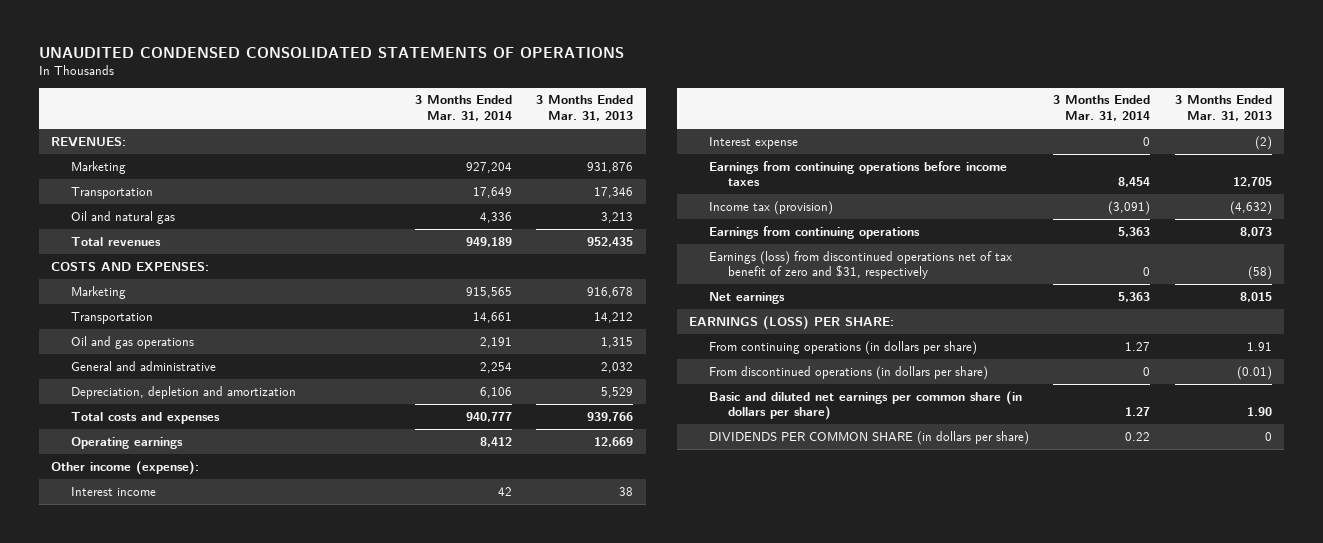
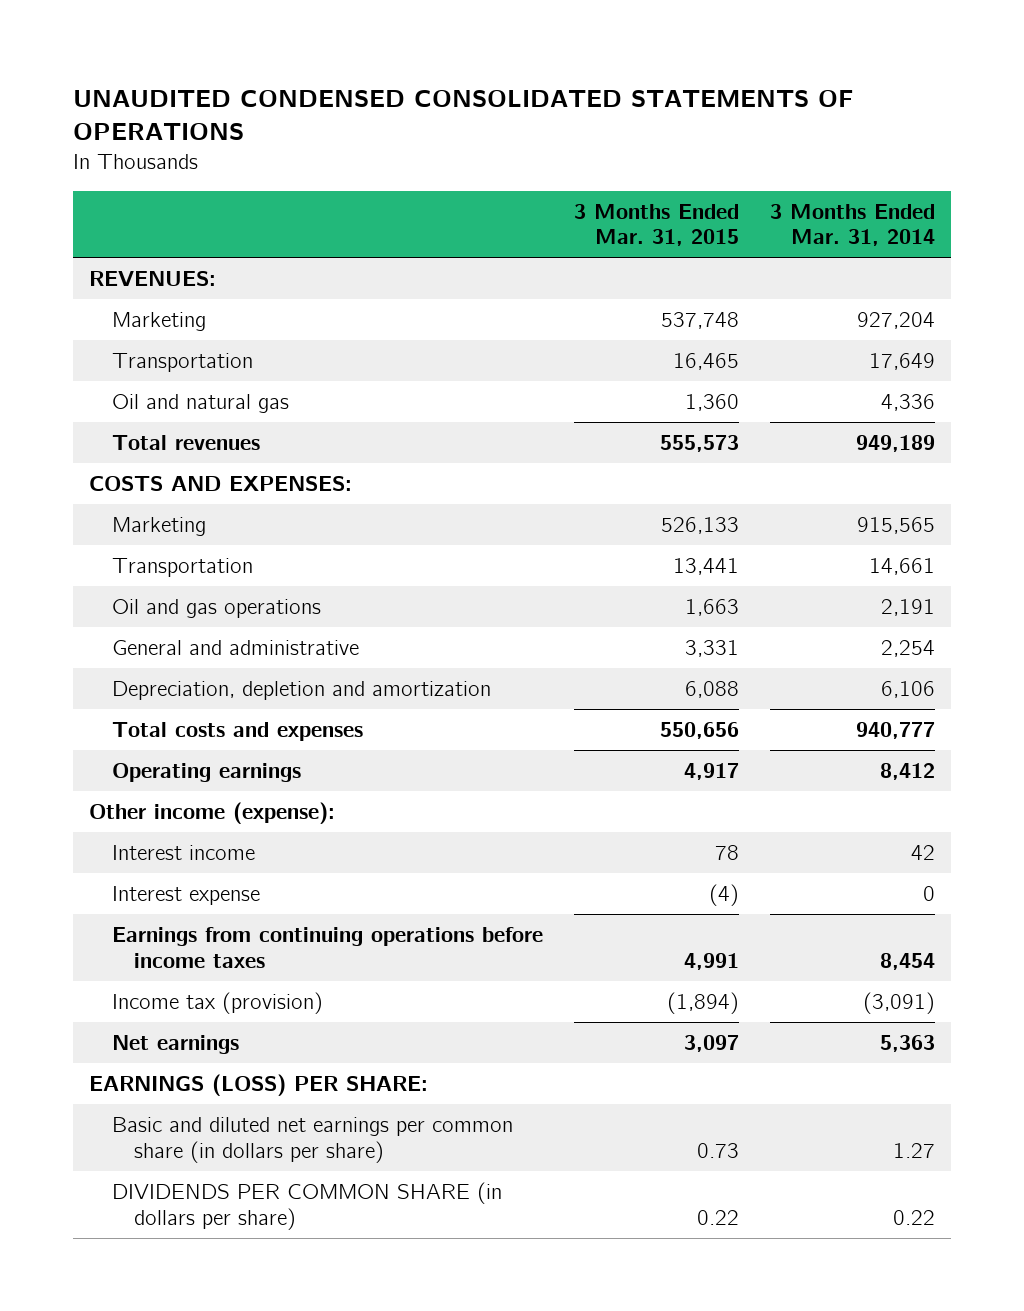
- | 3 Months Ended Mar. 31, 2014 | 3 Months Ended Mar. 31, 2013
+ | 3 Months Ended Mar. 31, 2015 | 3 Months Ended Mar. 31, 2014
- Earnings from continuing operations | 5,363 | 8,073
- Earnings (loss) from discontinued operations net of tax benefit of zero and $31, respectively | 0 | (58)
- From continuing operations (in dollars per share) | 1.27 | 1.91
- From discontinued operations (in dollars per share) | 0 | (0.01)

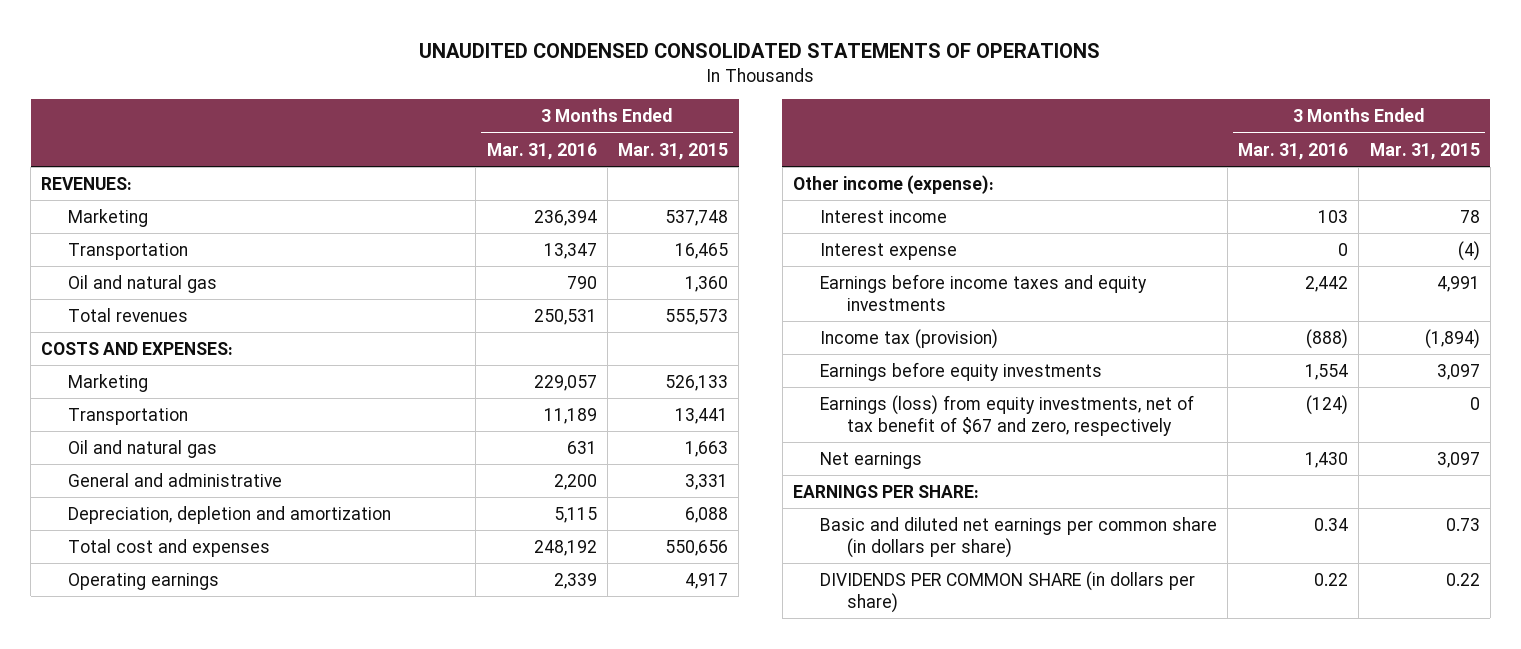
- | 3 Months Ended Mar. 31, 2015 | 3 Months Ended Mar. 31, 2014
+ | 3 Months Ended Mar. 31, 2016 | 3 Months Ended Mar. 31, 2015
- Oil and gas operations | 1,663 | 2,191
+ Oil and natural gas | 631 | 1,663
- Total costs and expenses | 550,656 | 940,777
+ Total cost and expenses | 248,192 | 550,656
- Earnings from continuing operations before income taxes | 4,991 | 8,454
+ Earnings before income taxes and equity investments | 2,442 | 4,991
+ Earnings before equity investments | 1,554 | 3,097
+ Earnings (loss) from equity investments, net of tax benefit of $67 and zero, respectively | (124) | 0
- EARNINGS (LOSS) PER SHARE:
+ EARNINGS PER SHARE:

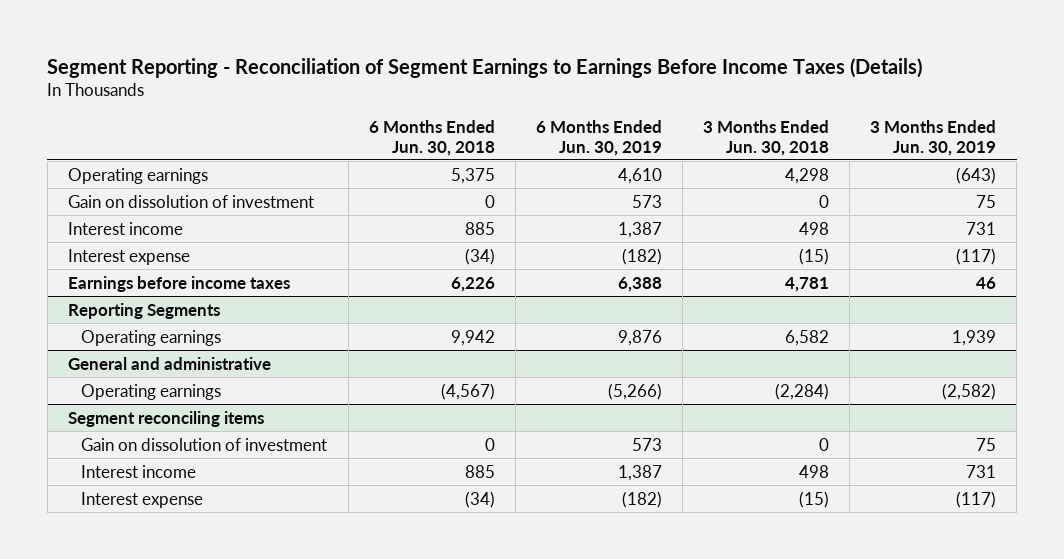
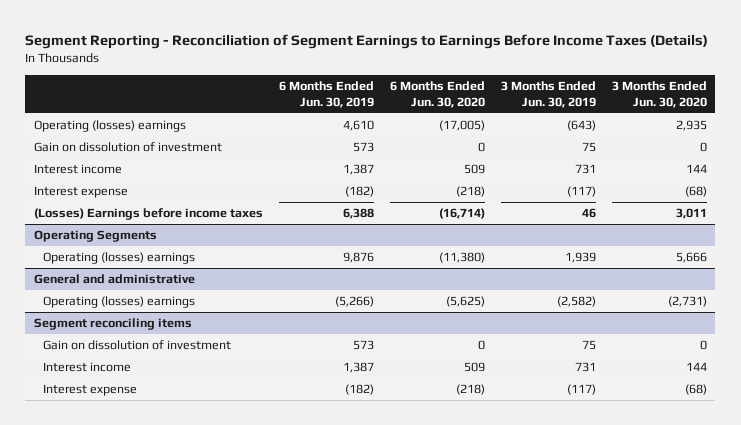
- | 6 Months Ended Jun. 30, 2018 | 6 Months Ended Jun. 30, 2019 | 3 Months Ended Jun. 30, 2018 | 3 Months Ended Jun. 30, 2019
+ | 6 Months Ended Jun. 30, 2019 | 6 Months Ended Jun. 30, 2020 | 3 Months Ended Jun. 30, 2019 | 3 Months Ended Jun. 30, 2020
- Operating earnings | 5,375 | 4,610 | 4,298 | (643)
+ Operating (losses) earnings | 4,610 | (17,005) | (643) | 2,935
- Earnings before income taxes | 6,226 | 6,388 | 4,781 | 46
- Reporting Segments
- Operating earnings | 9,942 | 9,876 | 6,582 | 1,939
+ (Losses) Earnings before income taxes | 6,388 | (16,714) | 46 | 3,011
+ Operating Segments
+ Operating (losses) earnings | 9,876 | (11,380) | 1,939 | 5,666
@ General and administrative
- Operating earnings | (4,567) | (5,266) | (2,284) | (2,582)
+ Operating (losses) earnings | (5,266) | (5,625) | (2,582) | (2,731)

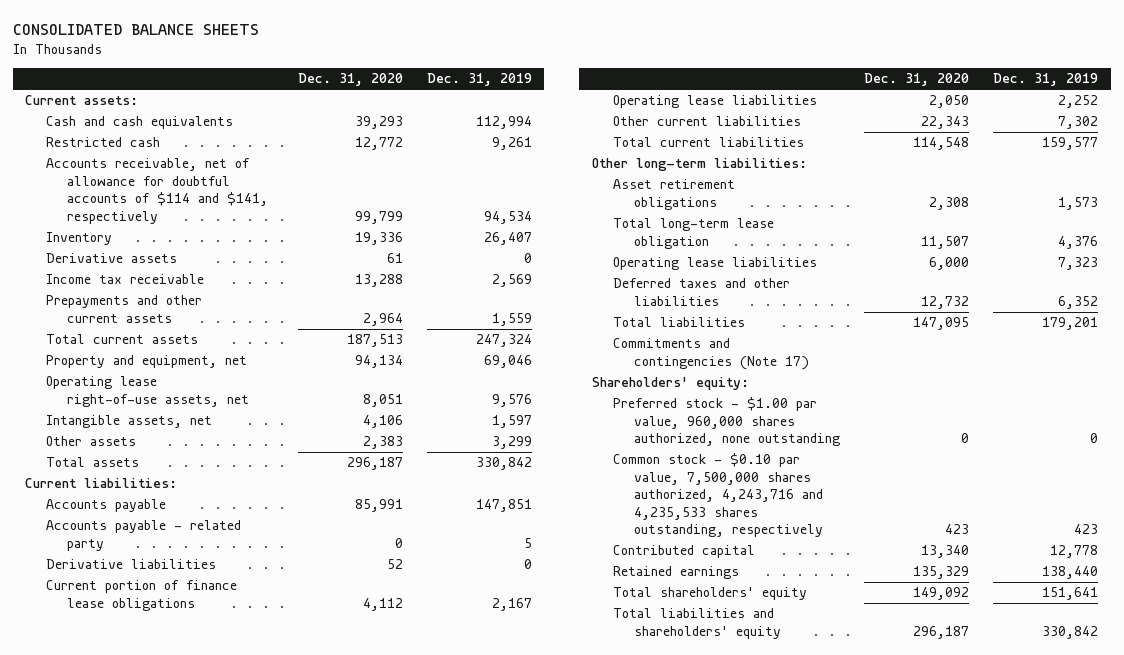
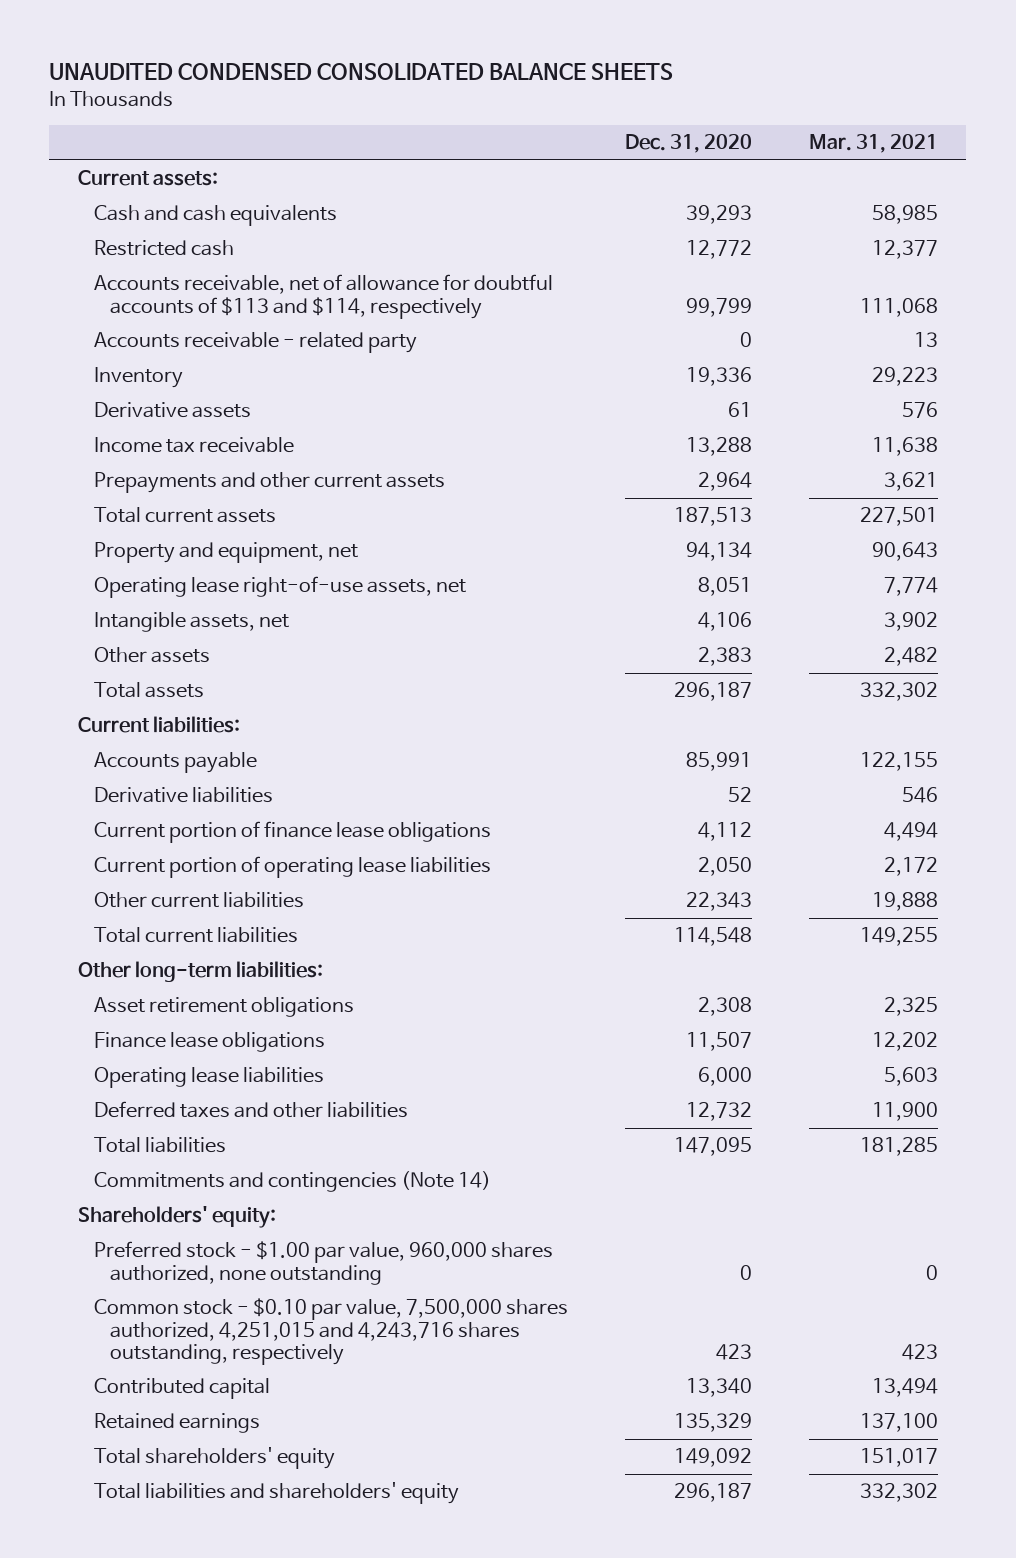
- CONSOLIDATED BALANCE SHEETS
+ UNAUDITED CONDENSED CONSOLIDATED BALANCE SHEETS
- | Dec. 31, 2020 | Dec. 31, 2019
+ | Dec. 31, 2020 | Mar. 31, 2021
- Accounts receivable, net of allowance for doubtful accounts of $114 and $141, respectively | 99,799 | 94,534
+ Accounts receivable, net of allowance for doubtful accounts of $113 and $114, respectively | 99,799 | 111,068
+ Accounts receivable - related party | 0 | 13
- Accounts payable - related party | 0 | 5
- Operating lease liabilities | 2,050 | 2,252
+ Current portion of operating lease liabilities | 2,050 | 2,172
- Total long-term lease obligation | 11,507 | 4,376
+ Finance lease obligations | 11,507 | 12,202
- Commitments and contingencies (Note 17)
+ Commitments and contingencies (Note 14)
- Common stock - $0.10 par value, 7,500,000 shares authorized, 4,243,716 and 4,235,533 shares outstanding, respectively | 423 | 423
+ Common stock - $0.10 par value, 7,500,000 shares authorized, 4,251,015 and 4,243,716 shares outstanding, respectively | 423 | 423

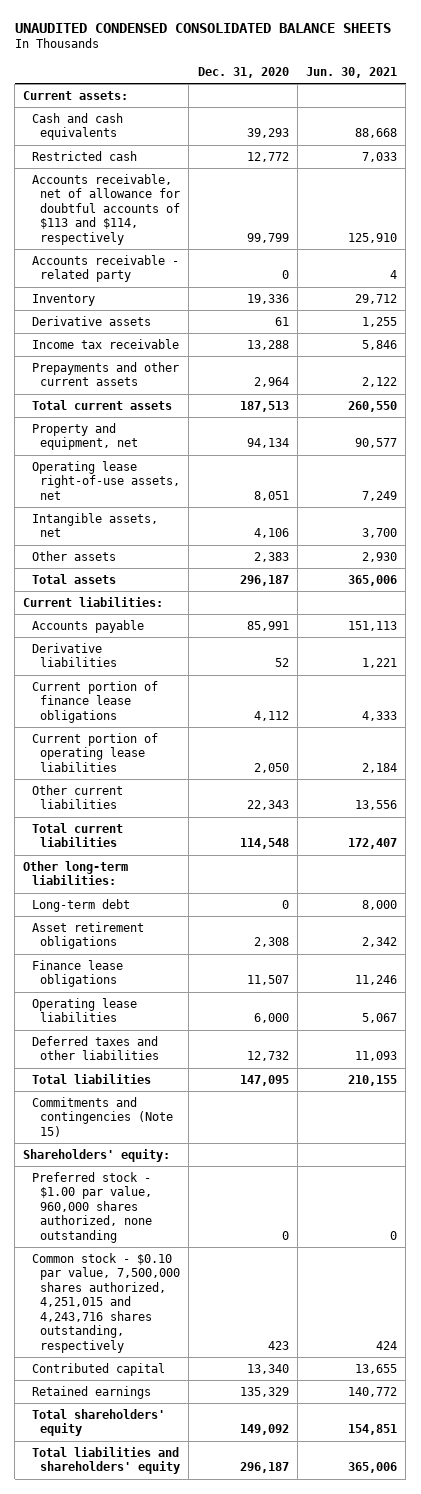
- | Dec. 31, 2020 | Mar. 31, 2021
+ | Dec. 31, 2020 | Jun. 30, 2021
+ Long-term debt | 0 | 8,000
- Commitments and contingencies (Note 14)
+ Commitments and contingencies (Note 15)

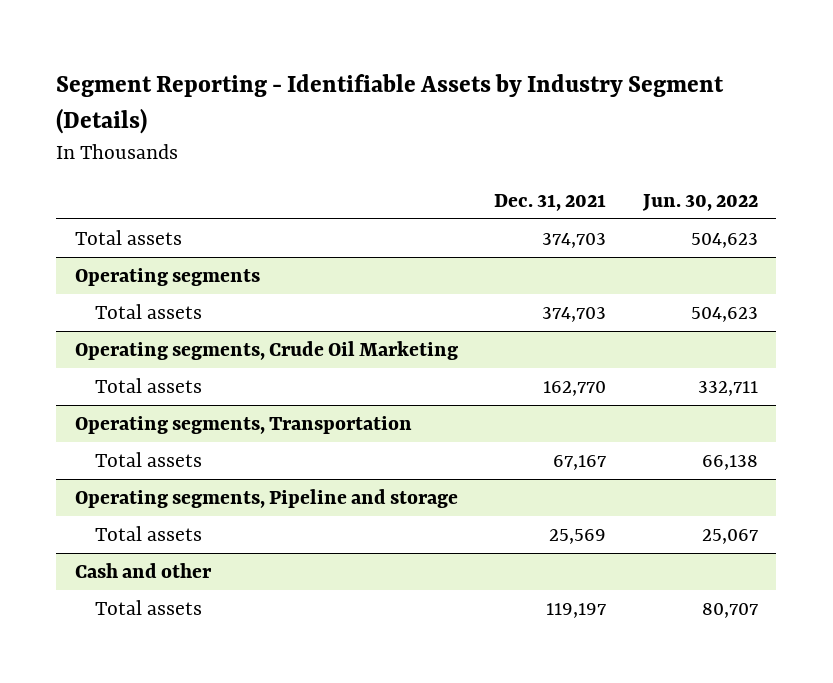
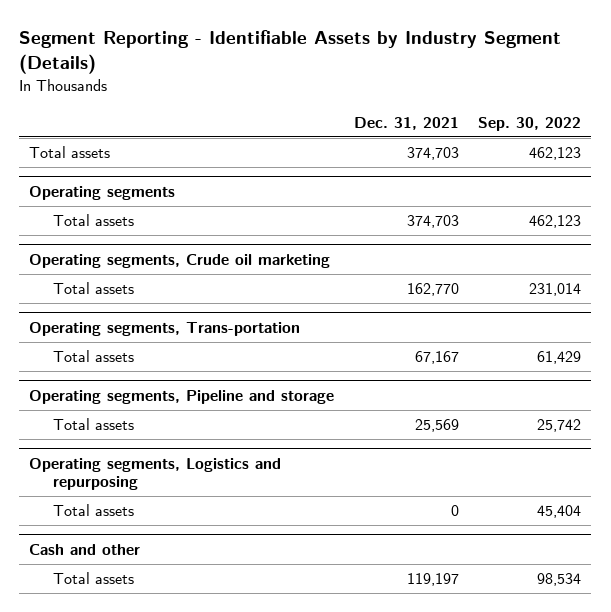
- | Dec. 31, 2021 | Jun. 30, 2022
+ | Dec. 31, 2021 | Sep. 30, 2022
- Operating segments, Crude Oil Marketing
+ Operating segments, Crude oil marketing
- Operating segments, Transportation
+ Operating segments, Trans-portation
+ Operating segments, Logistics and repurposing
+ Total assets | 0 | 45,404

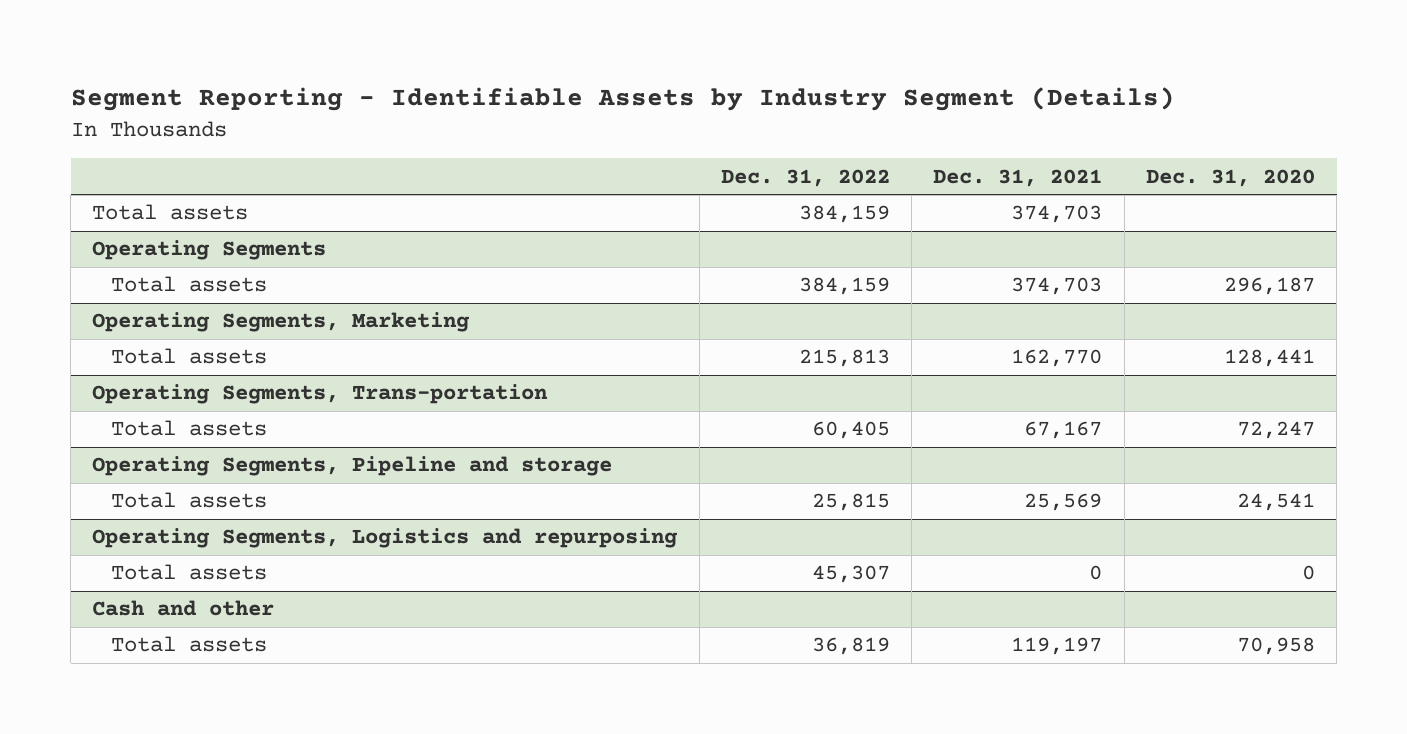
- | Dec. 31, 2021 | Sep. 30, 2022
+ | Dec. 31, 2022 | Dec. 31, 2021 | Dec. 31, 2020
- Operating segments
+ Operating Segments
- Operating segments, Crude oil marketing
+ Operating Segments, Marketing
- Operating segments, Trans-portation
+ Operating Segments, Trans-portation
- Operating segments, Pipeline and storage
+ Operating Segments, Pipeline and storage
- Operating segments, Logistics and repurposing
+ Operating Segments, Logistics and repurposing

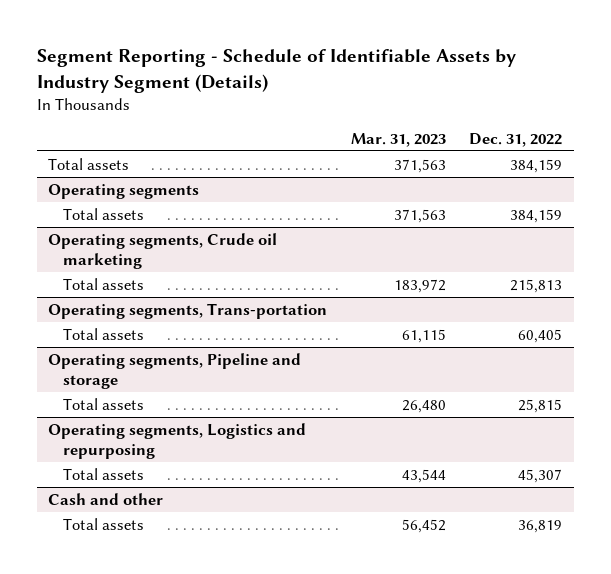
- Segment Reporting - Identifiable Assets by Industry Segment (Details)
+ Segment Reporting - Schedule of Identifiable Assets by Industry Segment (Details)
- | Dec. 31, 2022 | Dec. 31, 2021 | Dec. 31, 2020
+ | Mar. 31, 2023 | Dec. 31, 2022
- Operating Segments
+ Operating segments
- Operating Segments, Marketing
+ Operating segments, Crude oil marketing
- Operating Segments, Trans-portation
+ Operating segments, Trans-portation
- Operating Segments, Pipeline and storage
+ Operating segments, Pipeline and storage
- Operating Segments, Logistics and repurposing
+ Operating segments, Logistics and repurposing

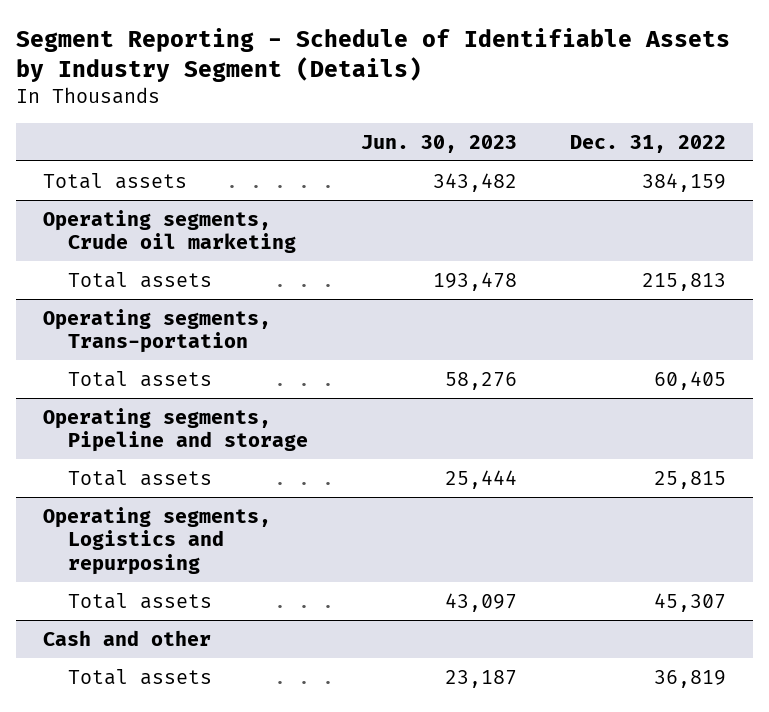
- | Mar. 31, 2023 | Dec. 31, 2022
+ | Jun. 30, 2023 | Dec. 31, 2022
- Operating segments
- Total assets | 371,563 | 384,159

